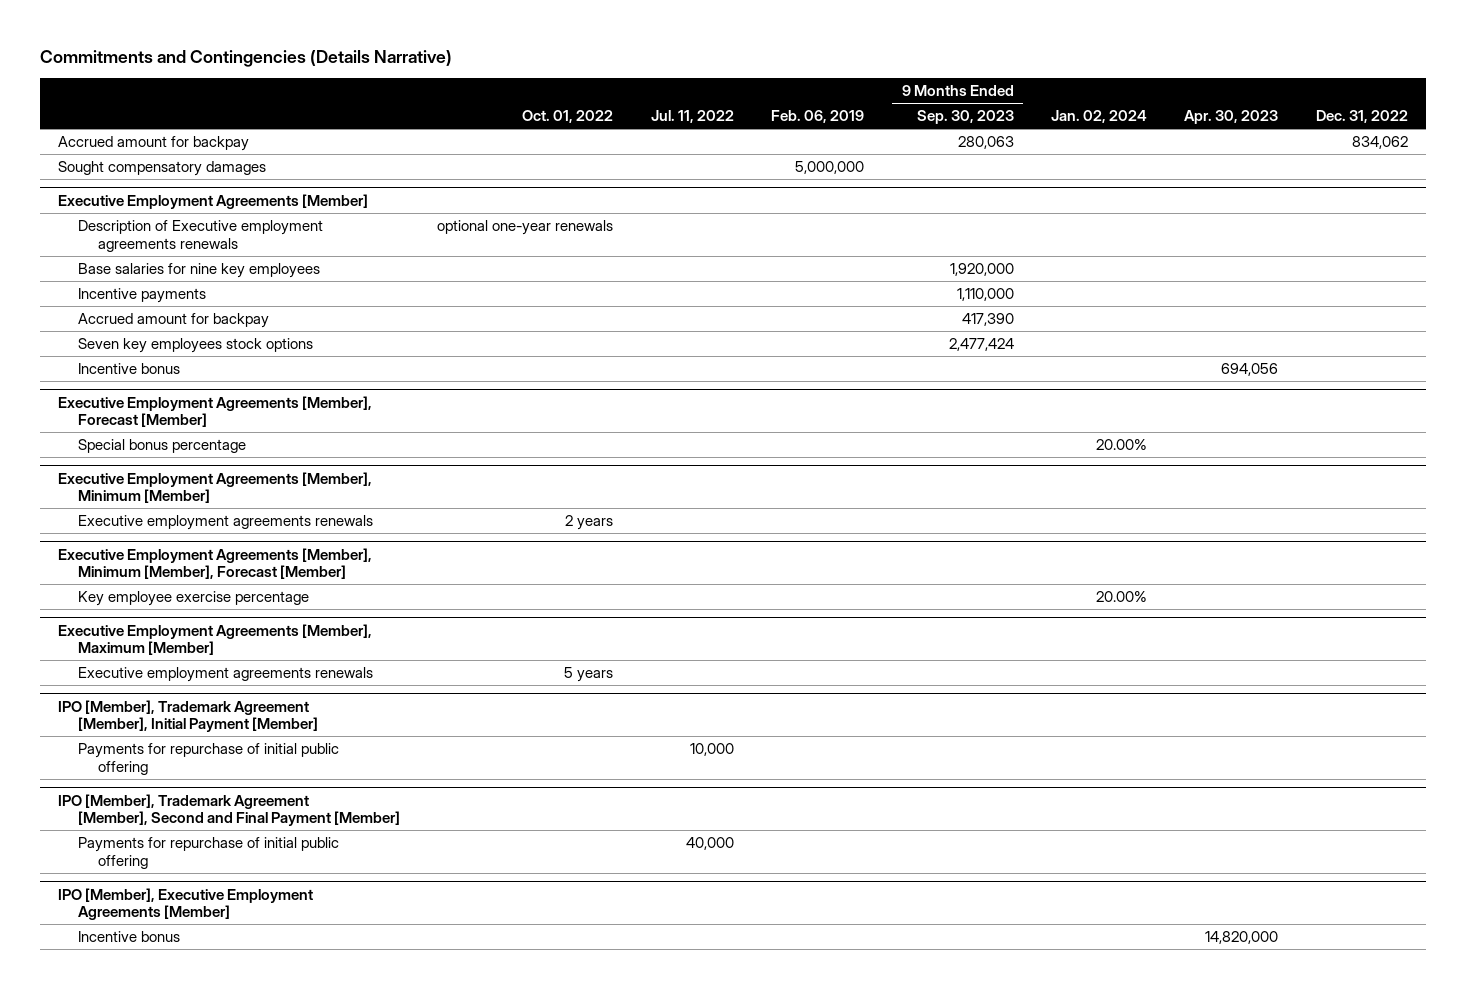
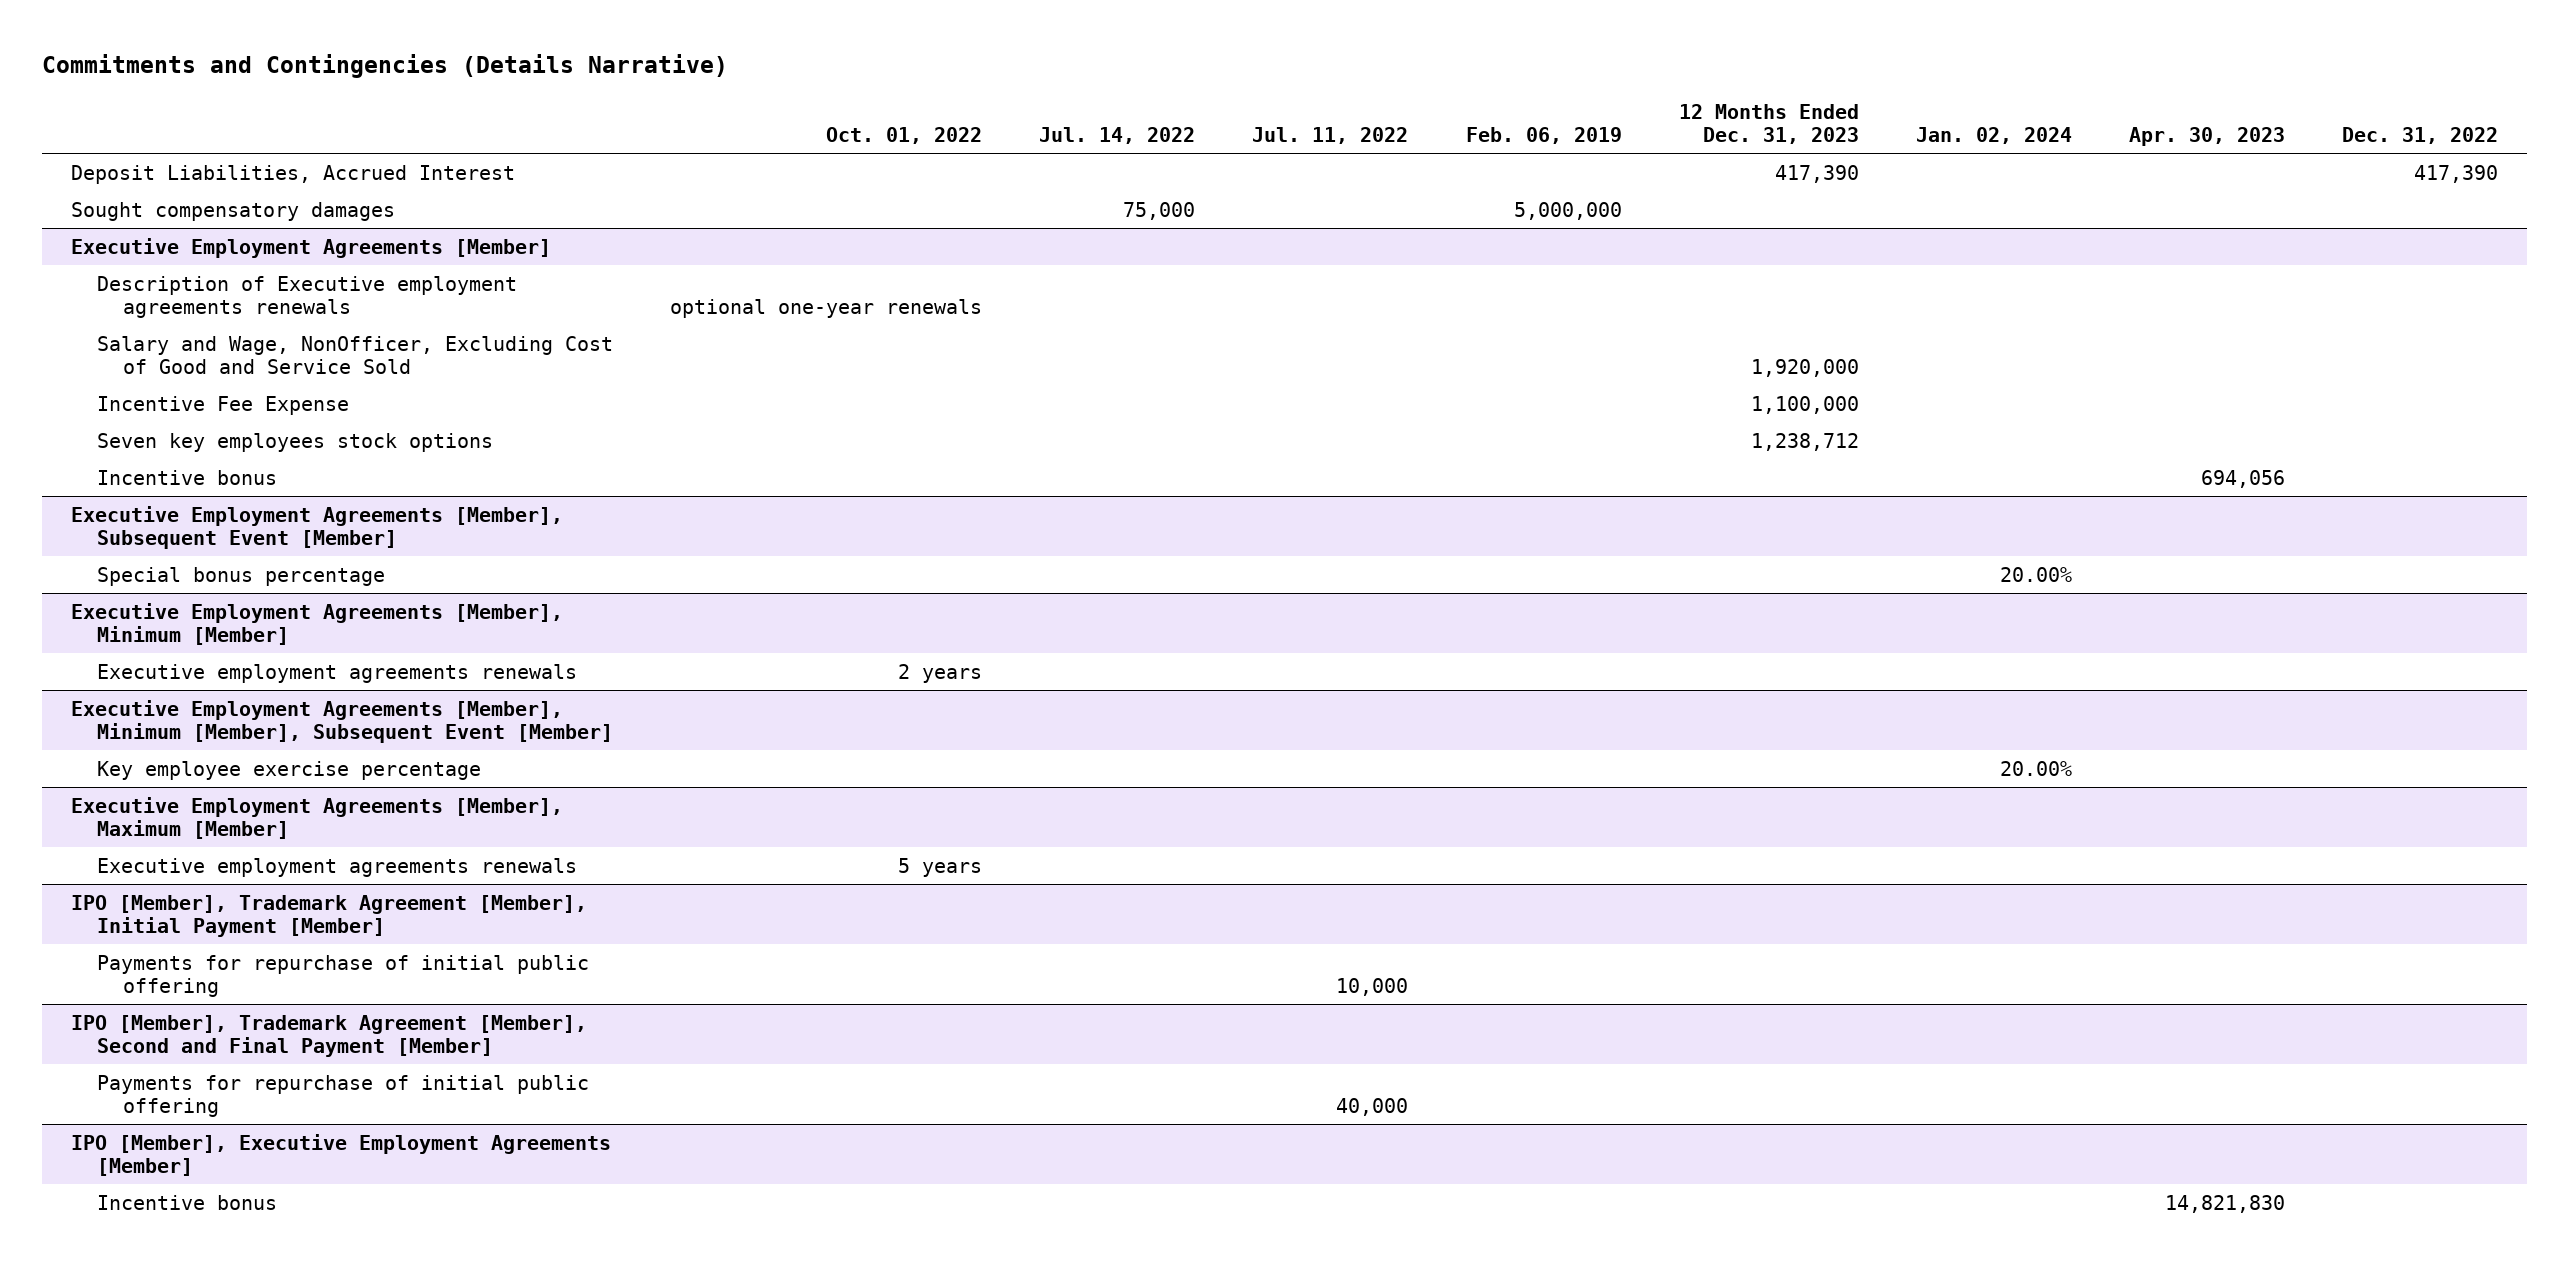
- | Oct. 01, 2022 | Jul. 11, 2022 | Feb. 06, 2019 | 9 Months Ended Sep. 30, 2023 | Jan. 02, 2024 | Apr. 30, 2023 | Dec. 31, 2022
+ | Oct. 01, 2022 | Jul. 14, 2022 | Jul. 11, 2022 | Feb. 06, 2019 | 12 Months Ended Dec. 31, 2023 | Jan. 02, 2024 | Apr. 30, 2023 | Dec. 31, 2022
- Accrued amount for backpay | | | | 280,063 | | | 834,062
+ Deposit Liabilities, Accrued Interest | | | | | 417,390 | | | 417,390
@ Executive Employment Agreements [Member]
- Base salaries for nine key employees | | | | 1,920,000 | | |
- Incentive payments | | | | 1,110,000 | | |
- Accrued amount for backpay | | | | 417,390 | | |
+ Salary and Wage, NonOfficer, Excluding Cost of Good and Service Sold | | | | | 1,920,000 | | |
+ Incentive Fee Expense | | | | | 1,100,000 | | |
- Executive Employment Agreements [Member], Forecast [Member]
+ Executive Employment Agreements [Member], Subsequent Event [Member]
- Executive Employment Agreements [Member], Minimum [Member], Forecast [Member]
+ Executive Employment Agreements [Member], Minimum [Member], Subsequent Event [Member]
@ IPO [Member], Executive Employment Agreements [Member]
- Incentive bonus | | | | | | 14,820,000 |
+ Incentive bonus | | | | | | | 14,821,830 |

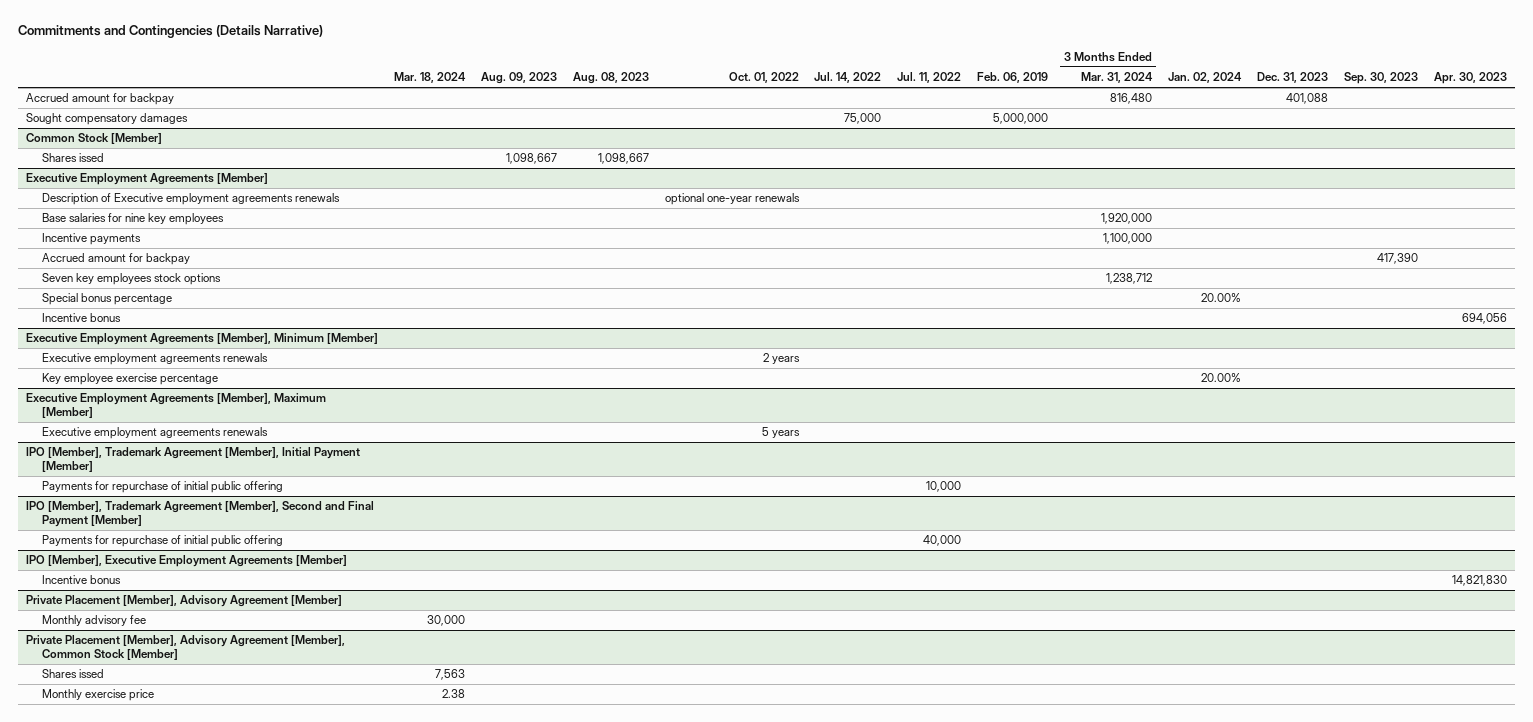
- | Oct. 01, 2022 | Jul. 14, 2022 | Jul. 11, 2022 | Feb. 06, 2019 | 12 Months Ended Dec. 31, 2023 | Jan. 02, 2024 | Apr. 30, 2023 | Dec. 31, 2022
+ | Mar. 18, 2024 | Aug. 09, 2023 | Aug. 08, 2023 | Oct. 01, 2022 | Jul. 14, 2022 | Jul. 11, 2022 | Feb. 06, 2019 | 3 Months Ended Mar. 31, 2024 | Jan. 02, 2024 | Dec. 31, 2023 | Sep. 30, 2023 | Apr. 30, 2023
- Deposit Liabilities, Accrued Interest | | | | | 417,390 | | | 417,390
+ Accrued amount for backpay | | | | | | | | 816,480 | | 401,088 | |
+ Common Stock [Member]
+ Shares issed | | 1,098,667 | 1,098,667 | | | | | | | | |
@ Executive Employment Agreements [Member]
- Salary and Wage, NonOfficer, Excluding Cost of Good and Service Sold | | | | | 1,920,000 | | |
- Incentive Fee Expense | | | | | 1,100,000 | | |
+ Base salaries for nine key employees | | | | | | | | 1,920,000 | | | |
+ Incentive payments | | | | | | | | 1,100,000 | | | |
+ Accrued amount for backpay | | | | | | | | | | | 417,390 |
+ Special bonus percentage | | | | | | | | | 20.00% | | |
- Executive Employment Agreements [Member], Subsequent Event [Member]
- Special bonus percentage | | | | | | 20.00% | |
- Executive Employment Agreements [Member], Minimum [Member], Subsequent Event [Member]
- Key employee exercise percentage | | | | | | 20.00% | |
@ Executive Employment Agreements [Member], Minimum [Member]
+ Key employee exercise percentage | | | | | | | | | 20.00% | | |
+ Private Placement [Member], Advisory Agreement [Member]
+ Monthly advisory fee | 30,000 | | | | | | | | | | |
+ Private Placement [Member], Advisory Agreement [Member], Common Stock [Member]
+ Shares issed | 7,563 | | | | | | | | | | |
+ Monthly exercise price | 2.38 | | | | | | | | | | |

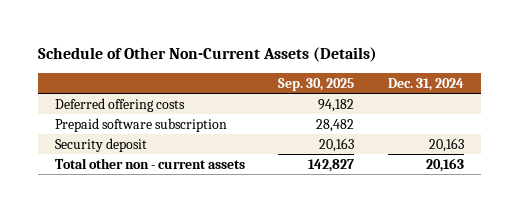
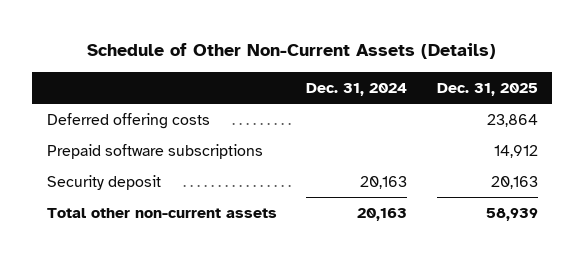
- | Sep. 30, 2025 | Dec. 31, 2024
+ | Dec. 31, 2024 | Dec. 31, 2025
- Prepaid software subscription | 28,482 |
+ Prepaid software subscriptions | | 14,912
- Total other non - current assets | 142,827 | 20,163
+ Total other non-current assets | 20,163 | 58,939

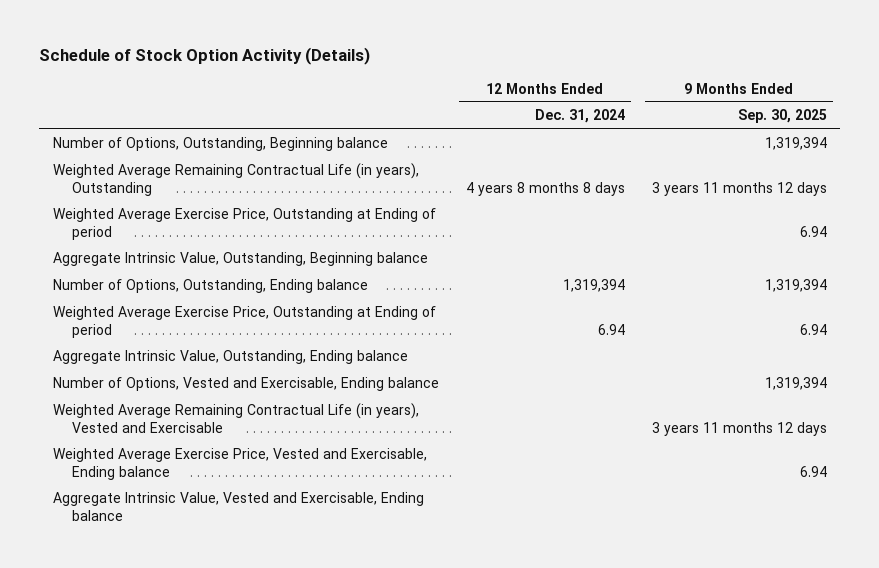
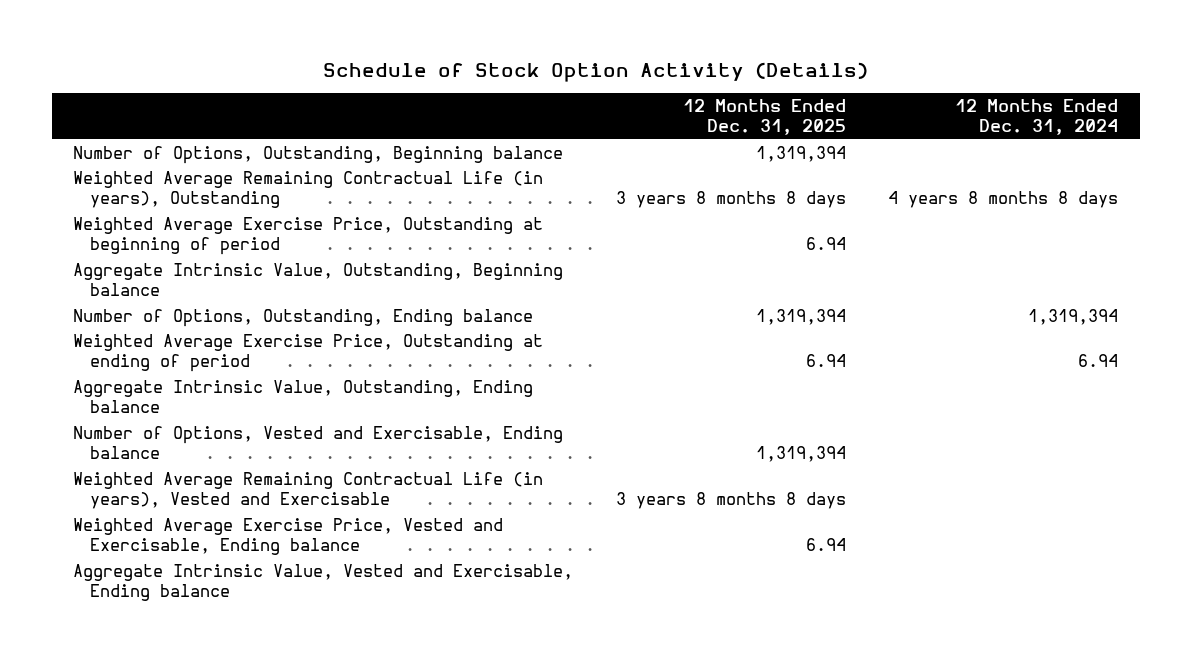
- | 12 Months Ended Dec. 31, 2024 | 9 Months Ended Sep. 30, 2025
+ | 12 Months Ended Dec. 31, 2025 | 12 Months Ended Dec. 31, 2024
- Weighted Average Exercise Price, Outstanding at Ending of period | | 6.94
+ Weighted Average Exercise Price, Outstanding at beginning of period | 6.94 |
- Weighted Average Exercise Price, Outstanding at Ending of period | 6.94 | 6.94
+ Weighted Average Exercise Price, Outstanding at ending of period | 6.94 | 6.94

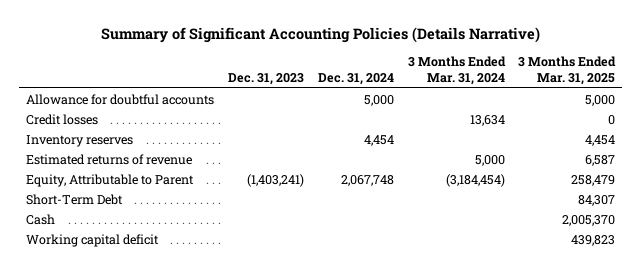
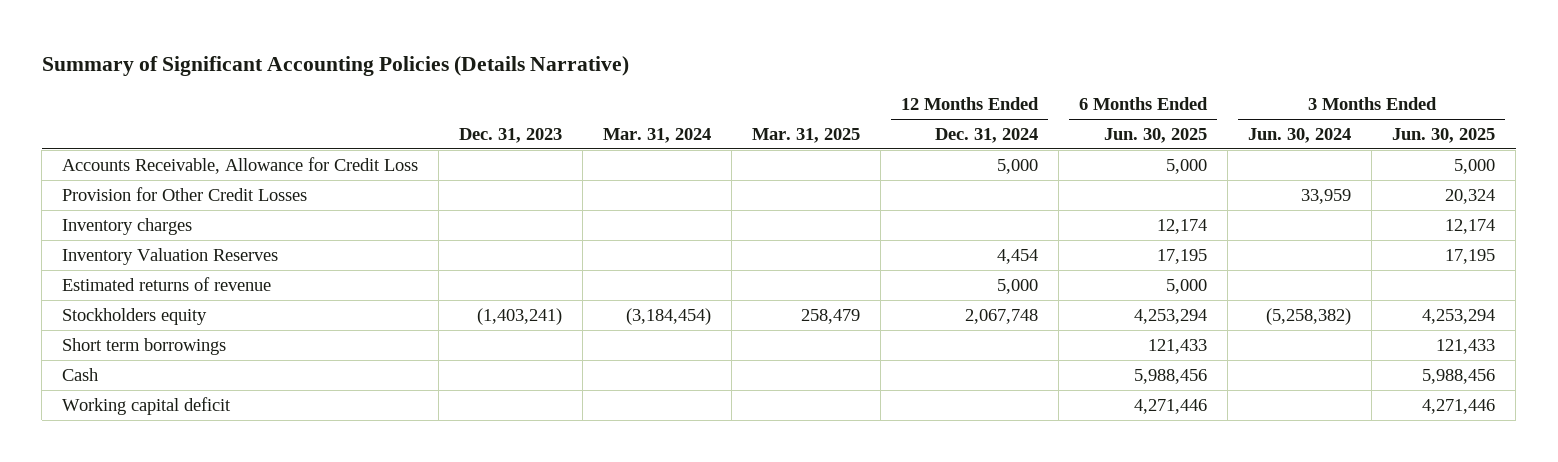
- | Dec. 31, 2023 | Dec. 31, 2024 | 3 Months Ended Mar. 31, 2024 | 3 Months Ended Mar. 31, 2025
+ | Dec. 31, 2023 | Mar. 31, 2024 | Mar. 31, 2025 | 12 Months Ended Dec. 31, 2024 | 6 Months Ended Jun. 30, 2025 | 3 Months Ended Jun. 30, 2024 | 3 Months Ended Jun. 30, 2025
- Allowance for doubtful accounts | | 5,000 | | 5,000
- Credit losses | | | 13,634 | 0
- Inventory reserves | | 4,454 | | 4,454
+ Accounts Receivable, Allowance for Credit Loss | | | | 5,000 | 5,000 | | 5,000
+ Provision for Other Credit Losses | | | | | | 33,959 | 20,324
+ Inventory charges | | | | | 12,174 | | 12,174
+ Inventory Valuation Reserves | | | | 4,454 | 17,195 | | 17,195
- Equity, Attributable to Parent | (1,403,241) | 2,067,748 | (3,184,454) | 258,479
- Short-Term Debt | | | | 84,307
+ Stockholders equity | (1,403,241) | (3,184,454) | 258,479 | 2,067,748 | 4,253,294 | (5,258,382) | 4,253,294
+ Short term borrowings | | | | | 121,433 | | 121,433

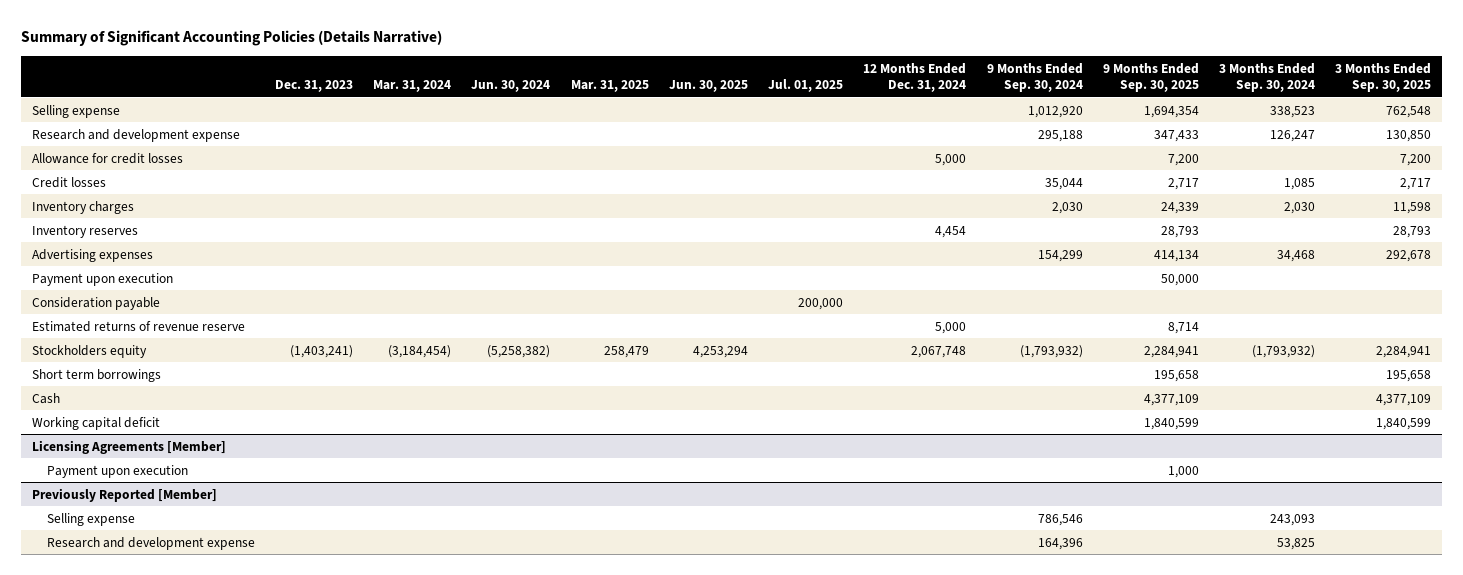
- | Dec. 31, 2023 | Mar. 31, 2024 | Mar. 31, 2025 | 12 Months Ended Dec. 31, 2024 | 6 Months Ended Jun. 30, 2025 | 3 Months Ended Jun. 30, 2024 | 3 Months Ended Jun. 30, 2025
+ | Dec. 31, 2023 | Mar. 31, 2024 | Jun. 30, 2024 | Mar. 31, 2025 | Jun. 30, 2025 | Jul. 01, 2025 | 12 Months Ended Dec. 31, 2024 | 9 Months Ended Sep. 30, 2024 | 9 Months Ended Sep. 30, 2025 | 3 Months Ended Sep. 30, 2024 | 3 Months Ended Sep. 30, 2025
- Accounts Receivable, Allowance for Credit Loss | | | | 5,000 | 5,000 | | 5,000
- Provision for Other Credit Losses | | | | | | 33,959 | 20,324
+ Selling expense | | | | | | | | 1,012,920 | 1,694,354 | 338,523 | 762,548
+ Research and development expense | | | | | | | | 295,188 | 347,433 | 126,247 | 130,850
+ Allowance for credit losses | | | | | | | 5,000 | | 7,200 | | 7,200
+ Credit losses | | | | | | | | 35,044 | 2,717 | 1,085 | 2,717
- Inventory Valuation Reserves | | | | 4,454 | 17,195 | | 17,195
- Estimated returns of revenue | | | | 5,000 | 5,000 | |
+ Inventory reserves | | | | | | | 4,454 | | 28,793 | | 28,793
+ Advertising expenses | | | | | | | | 154,299 | 414,134 | 34,468 | 292,678
+ Payment upon execution | | | | | | | | | 50,000 | |
+ Consideration payable | | | | | | 200,000 | | | | |
+ Estimated returns of revenue reserve | | | | | | | 5,000 | | 8,714 | |
+ Licensing Agreements [Member]
+ Payment upon execution | | | | | | | | | 1,000 | |
+ Previously Reported [Member]
+ Selling expense | | | | | | | | 786,546 | | 243,093 |
+ Research and development expense | | | | | | | | 164,396 | | 53,825 |

